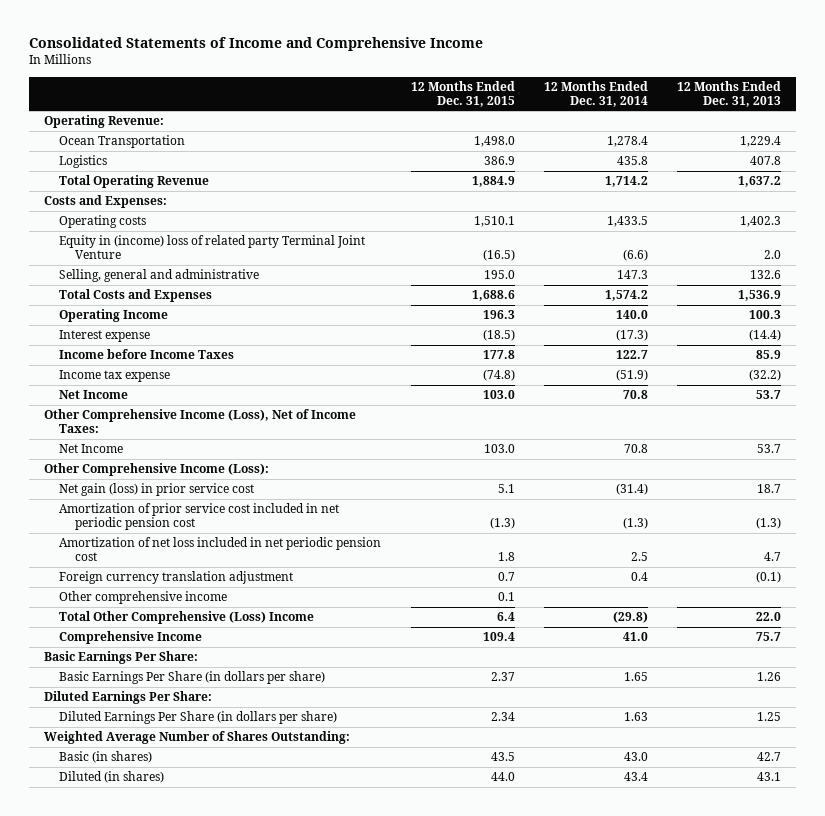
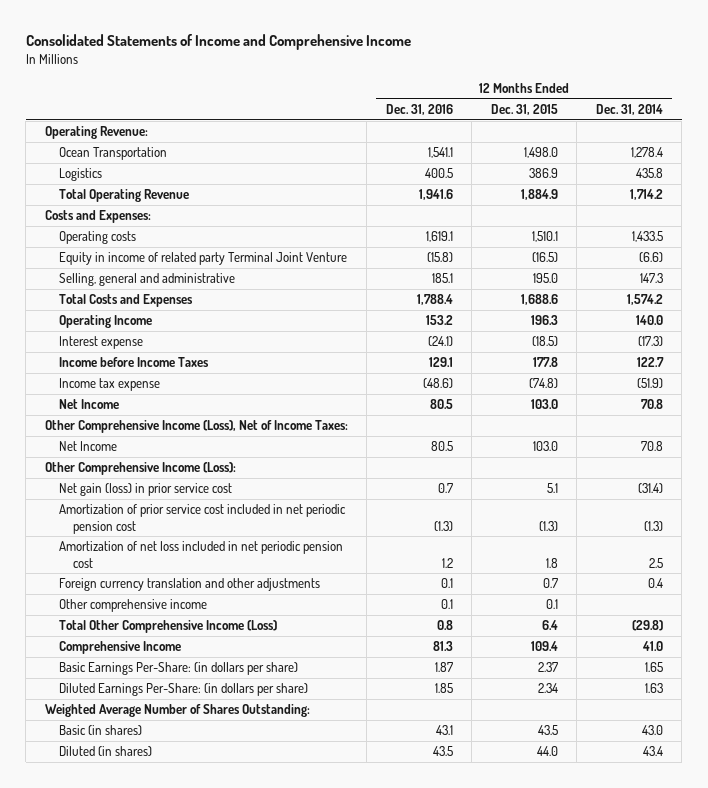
- | 12 Months Ended Dec. 31, 2015 | 12 Months Ended Dec. 31, 2014 | 12 Months Ended Dec. 31, 2013
+ | 12 Months Ended Dec. 31, 2016 | 12 Months Ended Dec. 31, 2015 | 12 Months Ended Dec. 31, 2014
- Equity in (income) loss of related party Terminal Joint Venture | (16.5) | (6.6) | 2.0
+ Equity in income of related party Terminal Joint Venture | (15.8) | (16.5) | (6.6)
- Foreign currency translation adjustment | 0.7 | 0.4 | (0.1)
+ Foreign currency translation and other adjustments | 0.1 | 0.7 | 0.4
- Total Other Comprehensive (Loss) Income | 6.4 | (29.8) | 22.0
+ Total Other Comprehensive Income (Loss) | 0.8 | 6.4 | (29.8)
- Basic Earnings Per Share:
- Basic Earnings Per Share (in dollars per share) | 2.37 | 1.65 | 1.26
- Diluted Earnings Per Share:
- Diluted Earnings Per Share (in dollars per share) | 2.34 | 1.63 | 1.25
+ Basic Earnings Per-Share: (in dollars per share) | 1.87 | 2.37 | 1.65
+ Diluted Earnings Per-Share: (in dollars per share) | 1.85 | 2.34 | 1.63

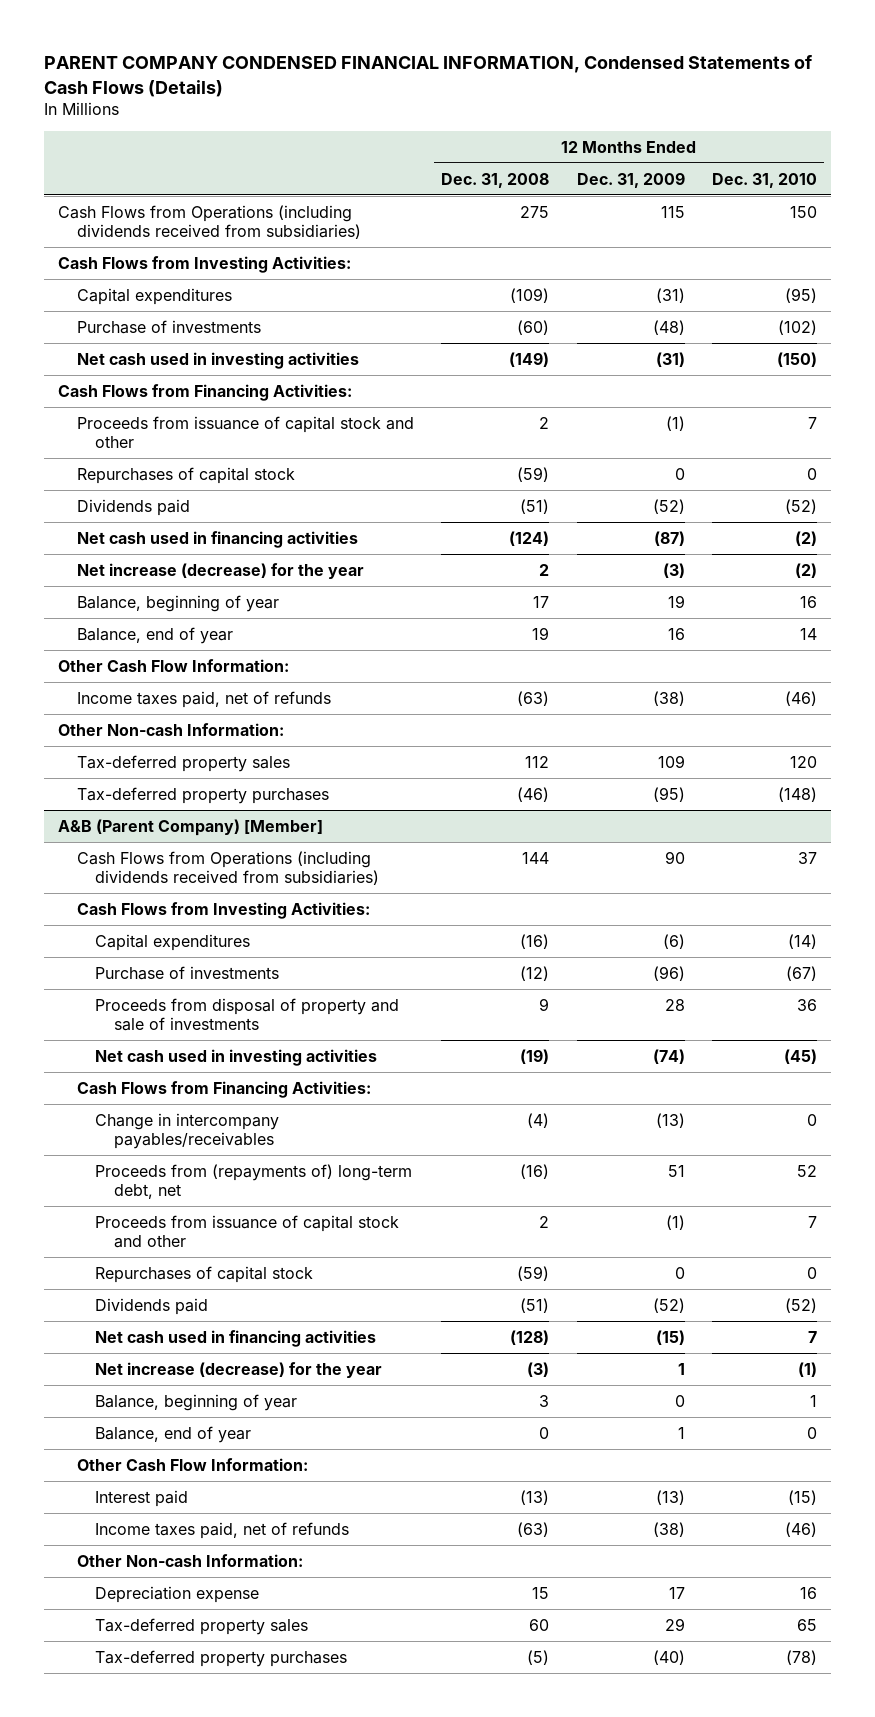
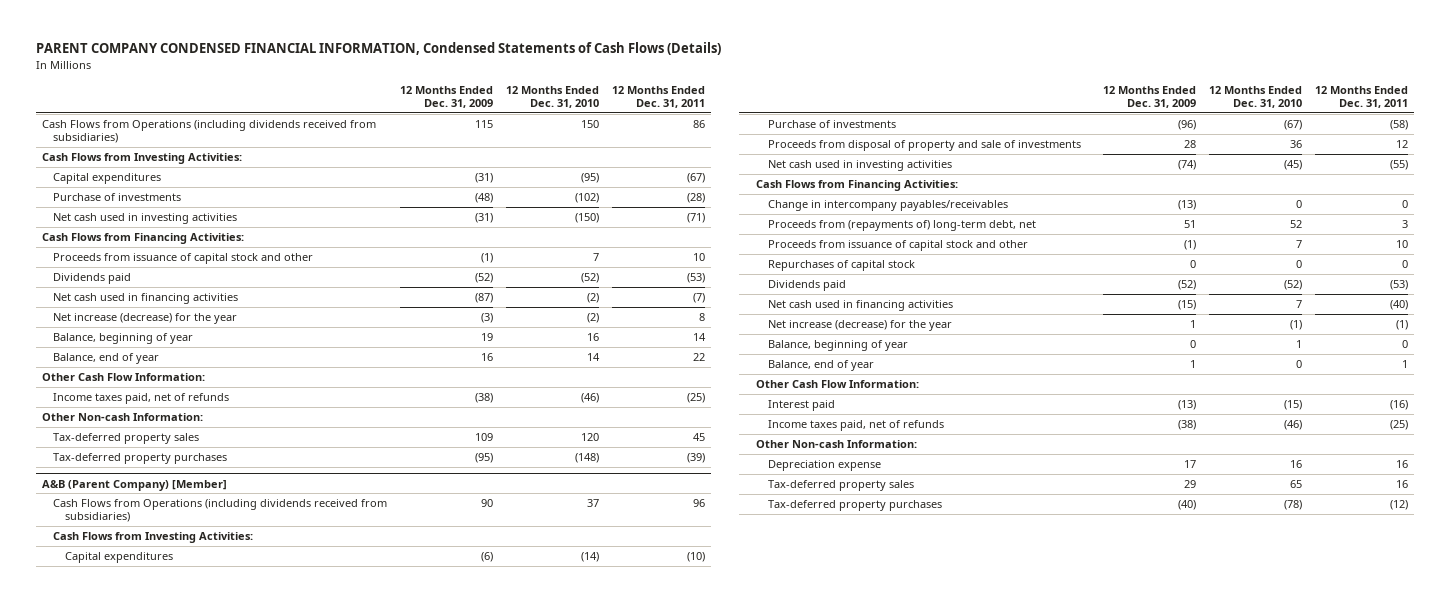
- | 12 Months Ended Dec. 31, 2008 | 12 Months Ended Dec. 31, 2009 | 12 Months Ended Dec. 31, 2010
+ | 12 Months Ended Dec. 31, 2009 | 12 Months Ended Dec. 31, 2010 | 12 Months Ended Dec. 31, 2011
- Repurchases of capital stock | (59) | 0 | 0

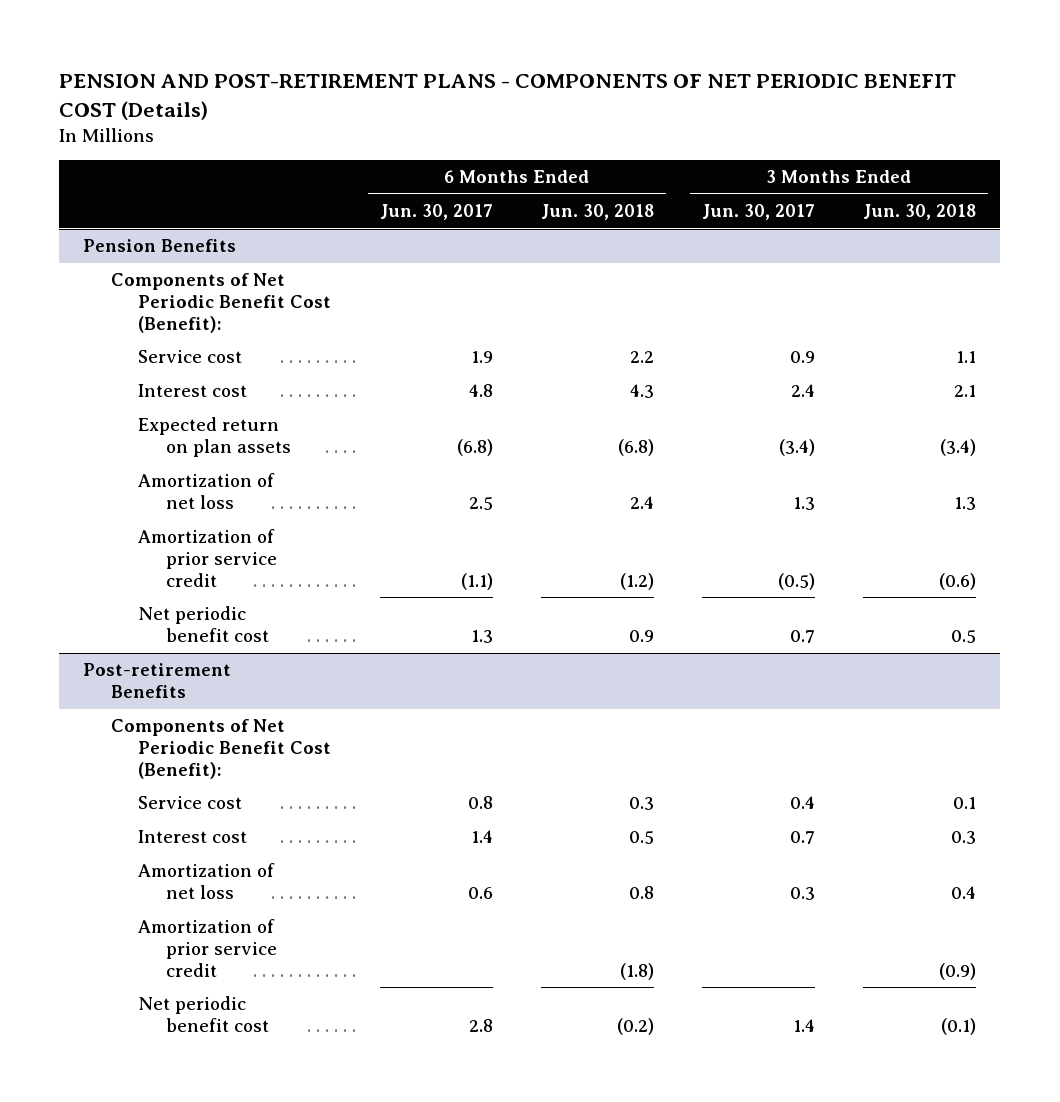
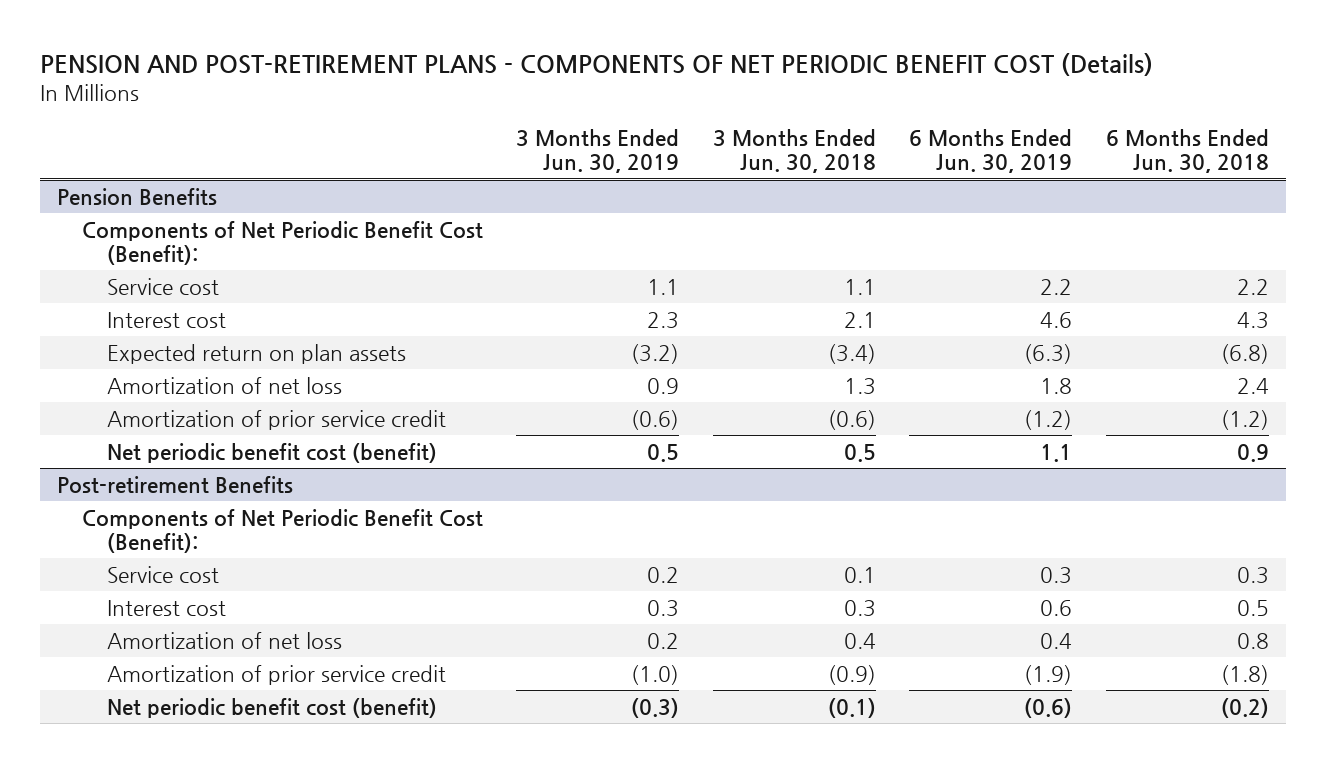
- | 6 Months Ended Jun. 30, 2017 | 6 Months Ended Jun. 30, 2018 | 3 Months Ended Jun. 30, 2017 | 3 Months Ended Jun. 30, 2018
+ | 3 Months Ended Jun. 30, 2019 | 3 Months Ended Jun. 30, 2018 | 6 Months Ended Jun. 30, 2019 | 6 Months Ended Jun. 30, 2018
@ Pension Benefits
- Net periodic benefit cost | 1.3 | 0.9 | 0.7 | 0.5
+ Net periodic benefit cost (benefit) | 0.5 | 0.5 | 1.1 | 0.9
@ Post-retirement Benefits
- Net periodic benefit cost | 2.8 | (0.2) | 1.4 | (0.1)
+ Net periodic benefit cost (benefit) | (0.3) | (0.1) | (0.6) | (0.2)

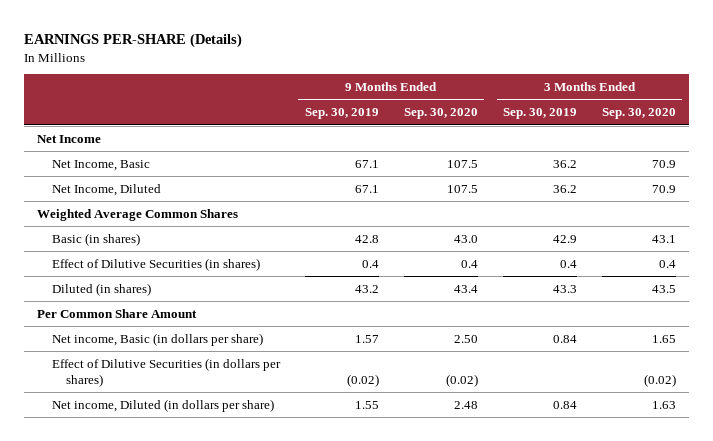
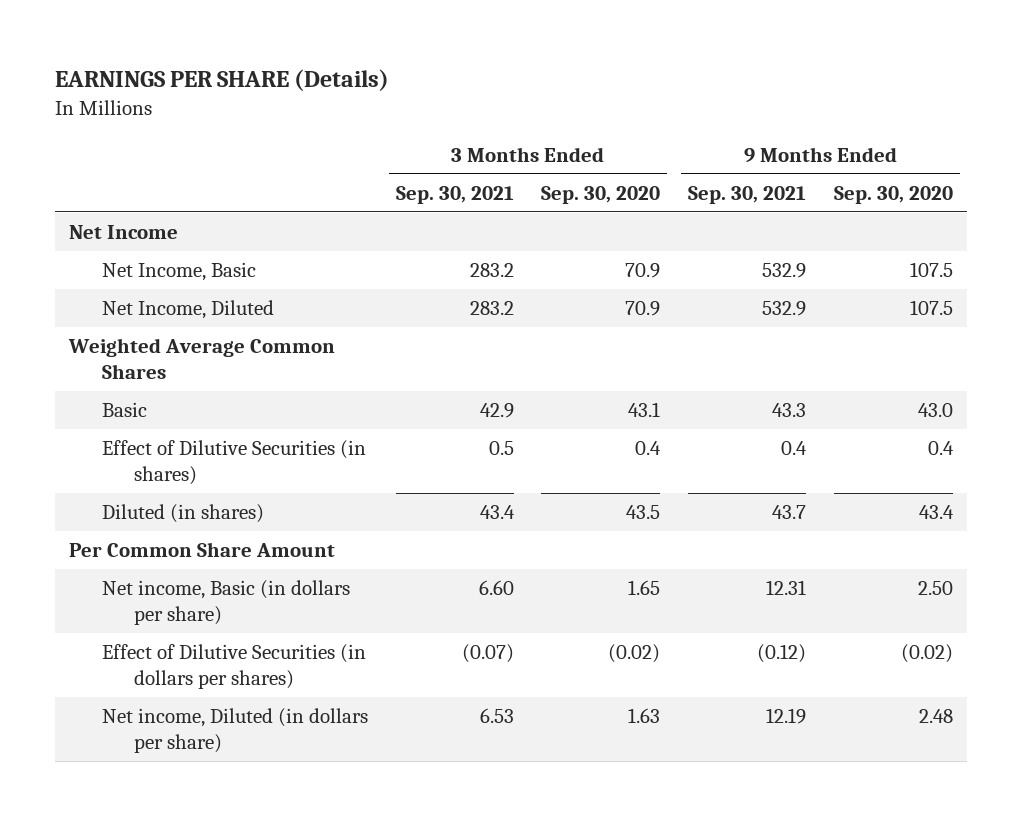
- EARNINGS PER-SHARE (Details)
+ EARNINGS PER SHARE (Details)
- | 9 Months Ended Sep. 30, 2019 | 9 Months Ended Sep. 30, 2020 | 3 Months Ended Sep. 30, 2019 | 3 Months Ended Sep. 30, 2020
+ | 3 Months Ended Sep. 30, 2021 | 3 Months Ended Sep. 30, 2020 | 9 Months Ended Sep. 30, 2021 | 9 Months Ended Sep. 30, 2020
- Basic (in shares) | 42.8 | 43.0 | 42.9 | 43.1
+ Basic | 42.9 | 43.1 | 43.3 | 43.0

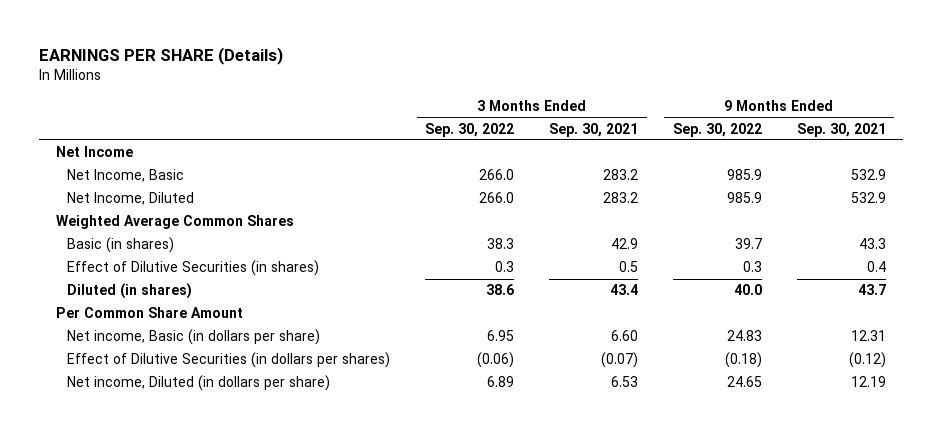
- | 3 Months Ended Sep. 30, 2021 | 3 Months Ended Sep. 30, 2020 | 9 Months Ended Sep. 30, 2021 | 9 Months Ended Sep. 30, 2020
+ | 3 Months Ended Sep. 30, 2022 | 3 Months Ended Sep. 30, 2021 | 9 Months Ended Sep. 30, 2022 | 9 Months Ended Sep. 30, 2021
- Basic | 42.9 | 43.1 | 43.3 | 43.0
+ Basic (in shares) | 38.3 | 42.9 | 39.7 | 43.3

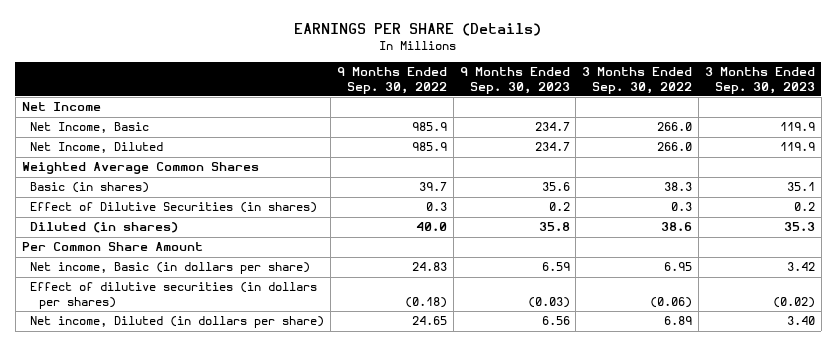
- | 3 Months Ended Sep. 30, 2022 | 3 Months Ended Sep. 30, 2021 | 9 Months Ended Sep. 30, 2022 | 9 Months Ended Sep. 30, 2021
+ | 9 Months Ended Sep. 30, 2022 | 9 Months Ended Sep. 30, 2023 | 3 Months Ended Sep. 30, 2022 | 3 Months Ended Sep. 30, 2023
- Effect of Dilutive Securities (in dollars per shares) | (0.06) | (0.07) | (0.18) | (0.12)
+ Effect of dilutive securities (in dollars per shares) | (0.18) | (0.03) | (0.06) | (0.02)

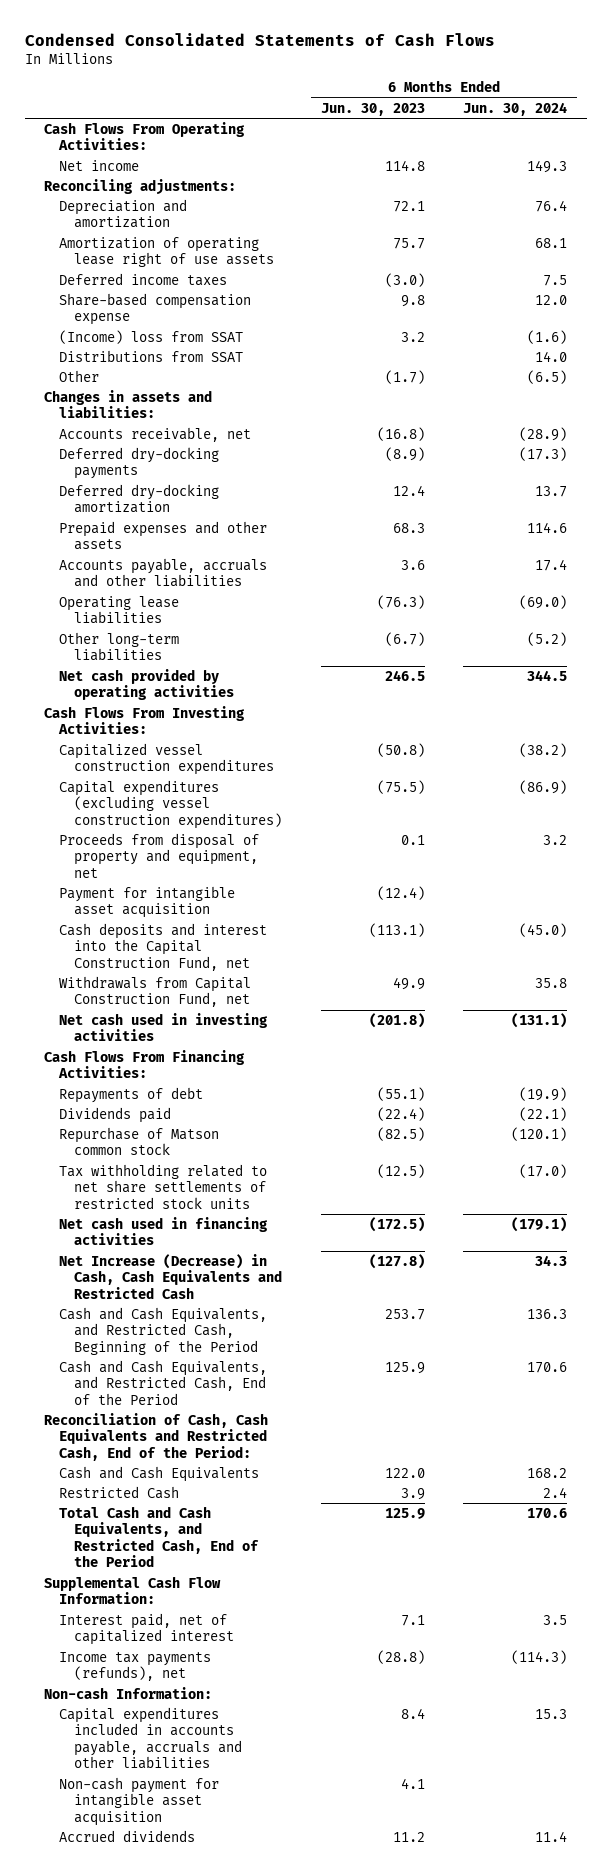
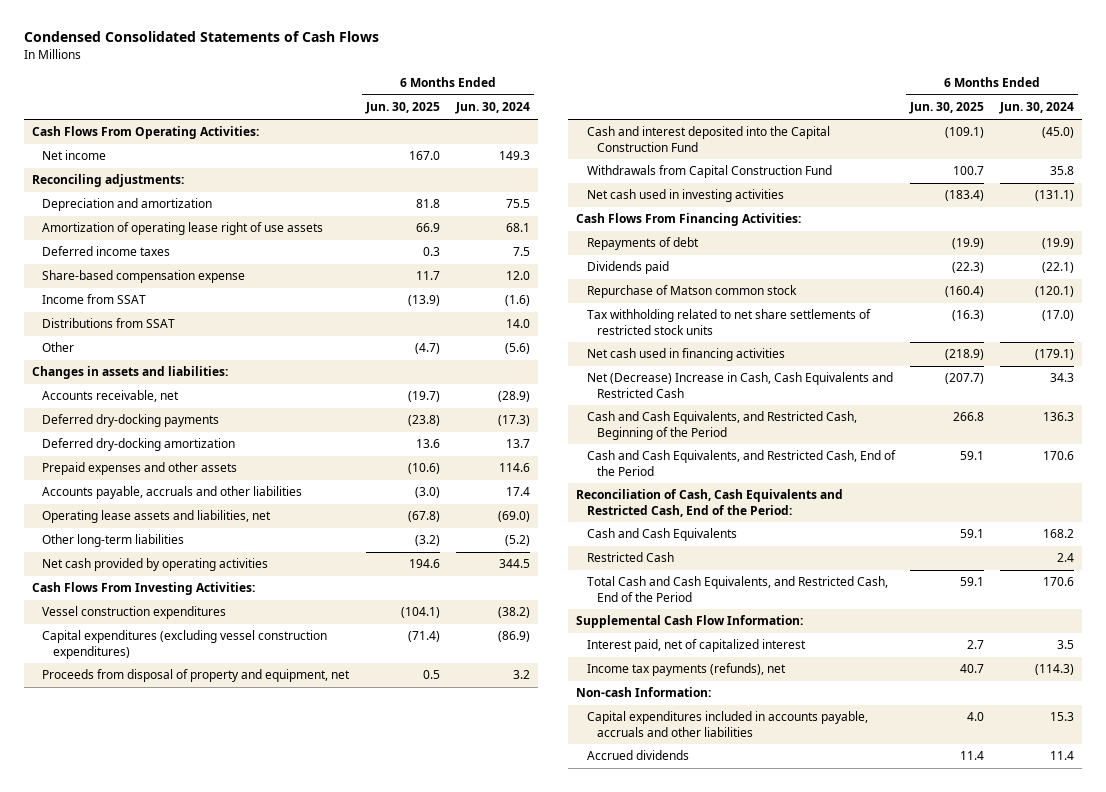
- | 6 Months Ended Jun. 30, 2023 | 6 Months Ended Jun. 30, 2024
+ | 6 Months Ended Jun. 30, 2025 | 6 Months Ended Jun. 30, 2024
- Depreciation and amortization | 72.1 | 76.4
+ Depreciation and amortization | 81.8 | 75.5
- (Income) loss from SSAT | 3.2 | (1.6)
+ Income from SSAT | (13.9) | (1.6)
- Other | (1.7) | (6.5)
+ Other | (4.7) | (5.6)
- Operating lease liabilities | (76.3) | (69.0)
+ Operating lease assets and liabilities, net | (67.8) | (69.0)
- Capitalized vessel construction expenditures | (50.8) | (38.2)
+ Vessel construction expenditures | (104.1) | (38.2)
- Payment for intangible asset acquisition | (12.4) |
- Cash deposits and interest into the Capital Construction Fund, net | (113.1) | (45.0)
- Withdrawals from Capital Construction Fund, net | 49.9 | 35.8
+ Cash and interest deposited into the Capital Construction Fund | (109.1) | (45.0)
+ Withdrawals from Capital Construction Fund | 100.7 | 35.8
- Net Increase (Decrease) in Cash, Cash Equivalents and Restricted Cash | (127.8) | 34.3
+ Net (Decrease) Increase in Cash, Cash Equivalents and Restricted Cash | (207.7) | 34.3
- Non-cash payment for intangible asset acquisition | 4.1 |

